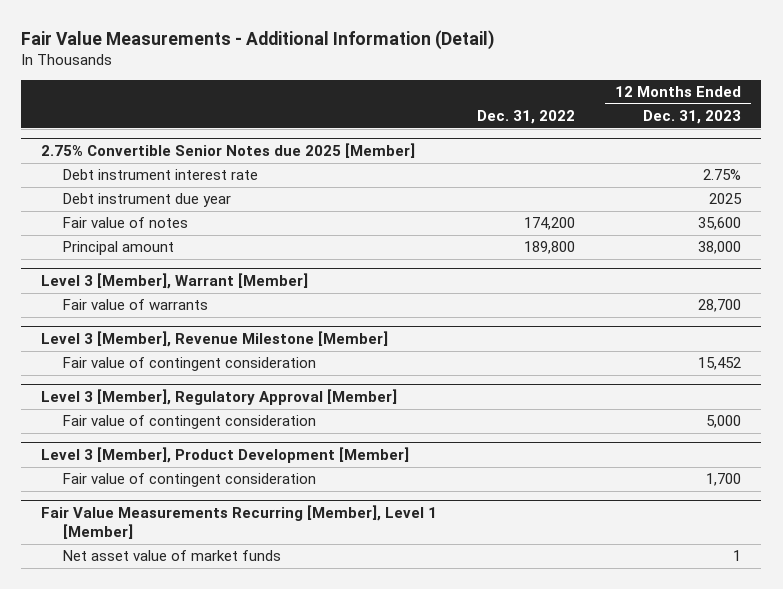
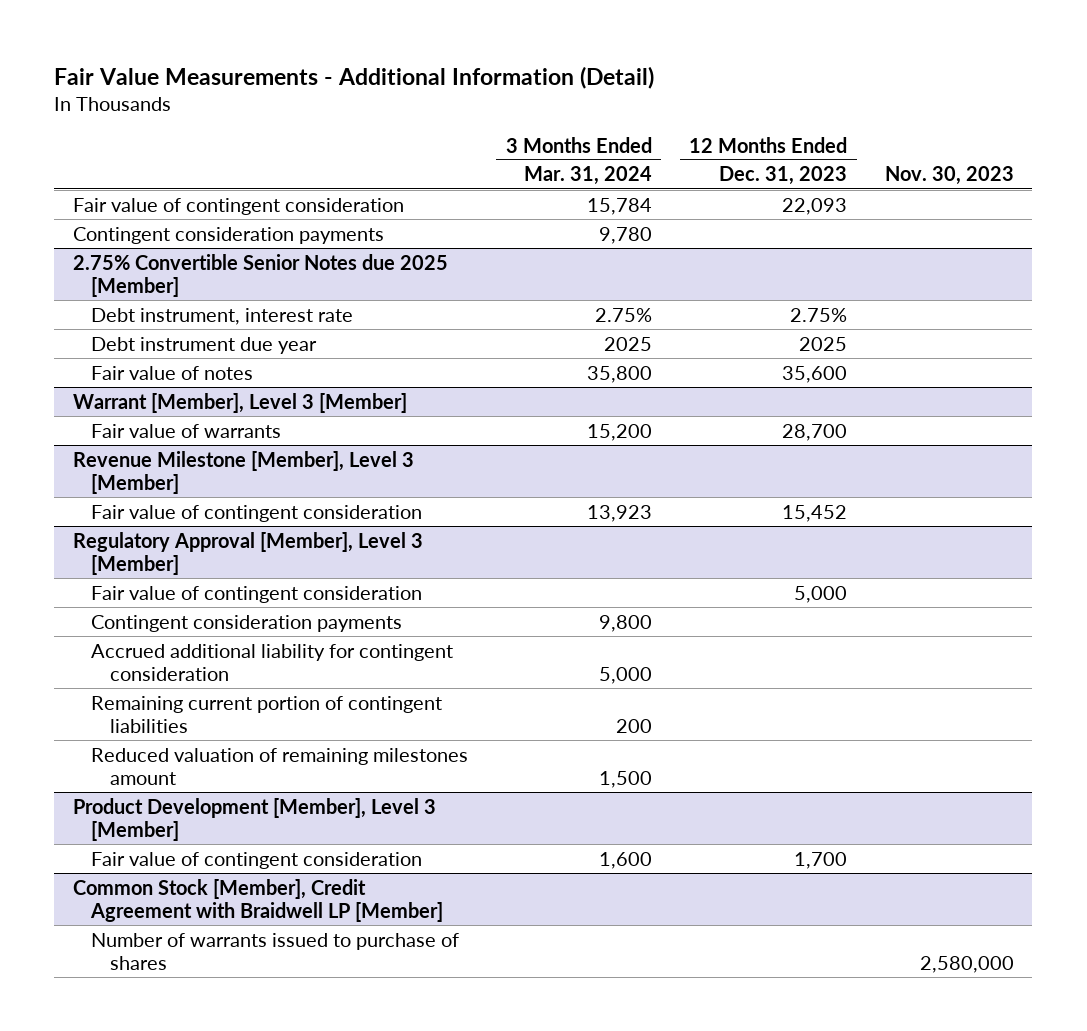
- | Dec. 31, 2022 | 12 Months Ended Dec. 31, 2023
+ | 3 Months Ended Mar. 31, 2024 | 12 Months Ended Dec. 31, 2023 | Nov. 30, 2023
+ Fair value of contingent consideration | 15,784 | 22,093 |
+ Contingent consideration payments | 9,780 | |
@ 2.75% Convertible Senior Notes due 2025 [Member]
- Debt instrument interest rate | | 2.75%
+ Debt instrument, interest rate | 2.75% | 2.75% |
- Principal amount | 189,800 | 38,000
- Level 3 [Member], Warrant [Member]
+ Warrant [Member], Level 3 [Member]
- Level 3 [Member], Revenue Milestone [Member]
+ Revenue Milestone [Member], Level 3 [Member]
- Level 3 [Member], Regulatory Approval [Member]
+ Regulatory Approval [Member], Level 3 [Member]
- Level 3 [Member], Product Development [Member]
+ Contingent consideration payments | 9,800 | |
+ Accrued additional liability for contingent consideration | 5,000 | |
+ Remaining current portion of contingent liabilities | 200 | |
+ Reduced valuation of remaining milestones amount | 1,500 | |
+ Product Development [Member], Level 3 [Member]
- Fair Value Measurements Recurring [Member], Level 1 [Member]
- Net asset value of market funds | | 1
+ Common Stock [Member], Credit Agreement with Braidwell LP [Member]
+ Number of warrants issued to purchase of shares | | | 2,580,000

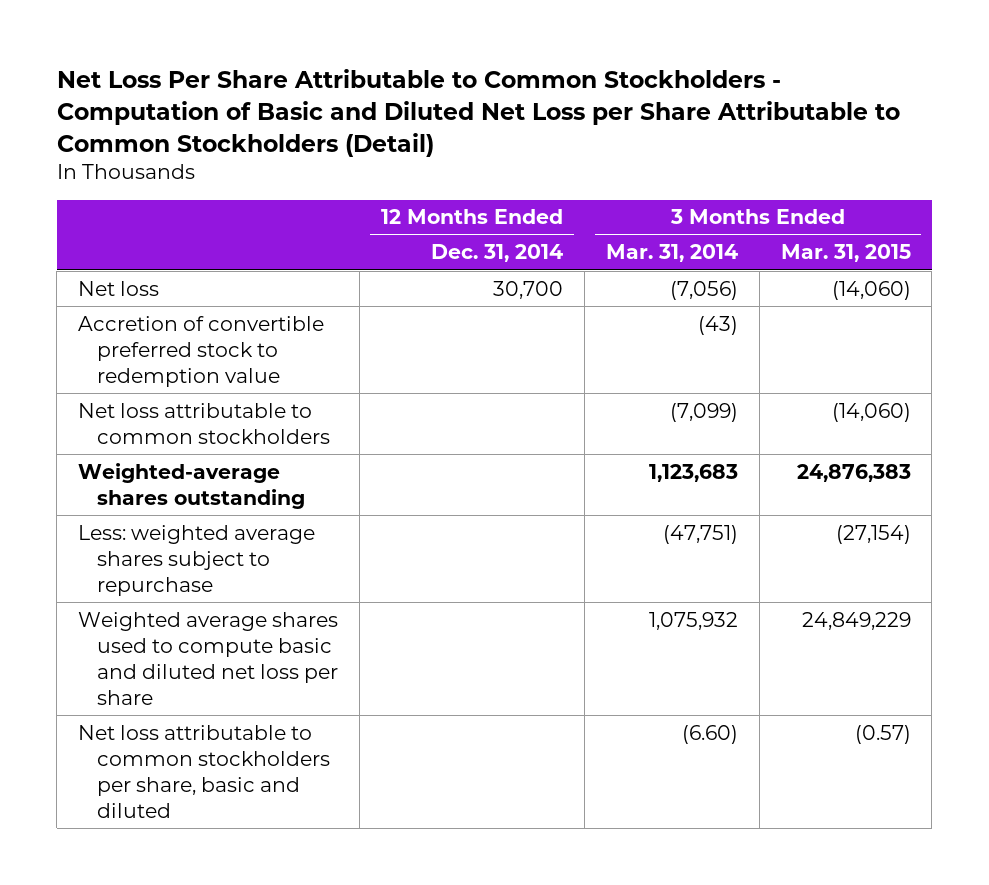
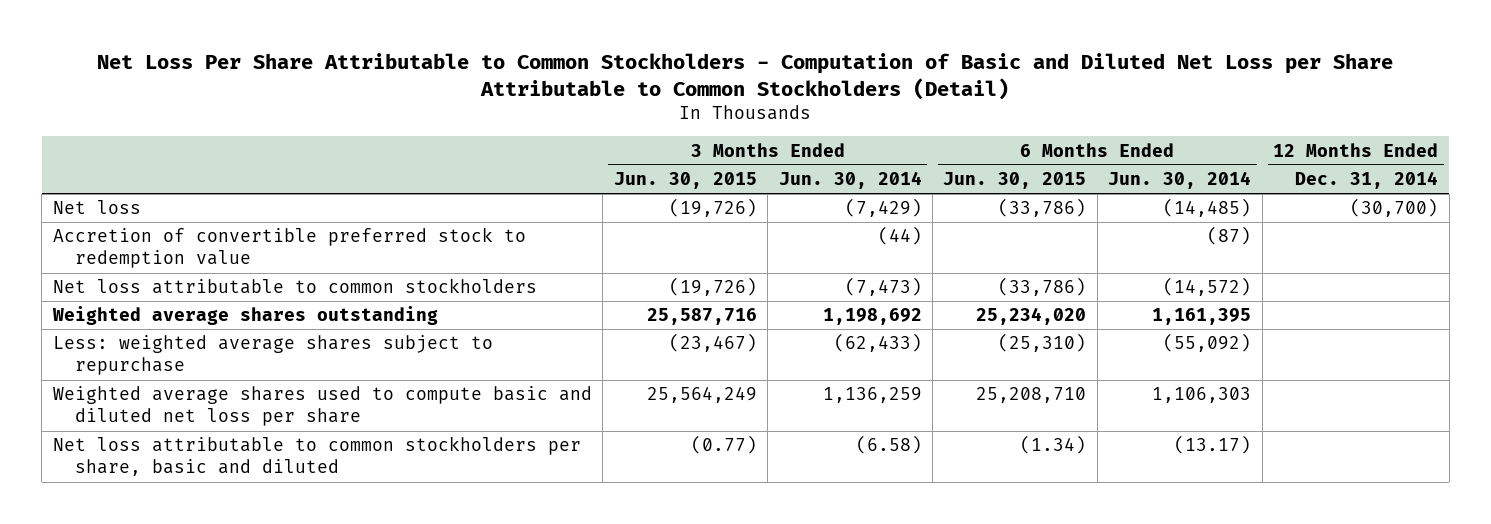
- | 12 Months Ended Dec. 31, 2014 | 3 Months Ended Mar. 31, 2014 | 3 Months Ended Mar. 31, 2015
+ | 3 Months Ended Jun. 30, 2015 | 3 Months Ended Jun. 30, 2014 | 6 Months Ended Jun. 30, 2015 | 6 Months Ended Jun. 30, 2014 | 12 Months Ended Dec. 31, 2014
- Net loss | 30,700 | (7,056) | (14,060)
+ Net loss | (19,726) | (7,429) | (33,786) | (14,485) | (30,700)
- Weighted-average shares outstanding | | 1,123,683 | 24,876,383
+ Weighted average shares outstanding | 25,587,716 | 1,198,692 | 25,234,020 | 1,161,395 |

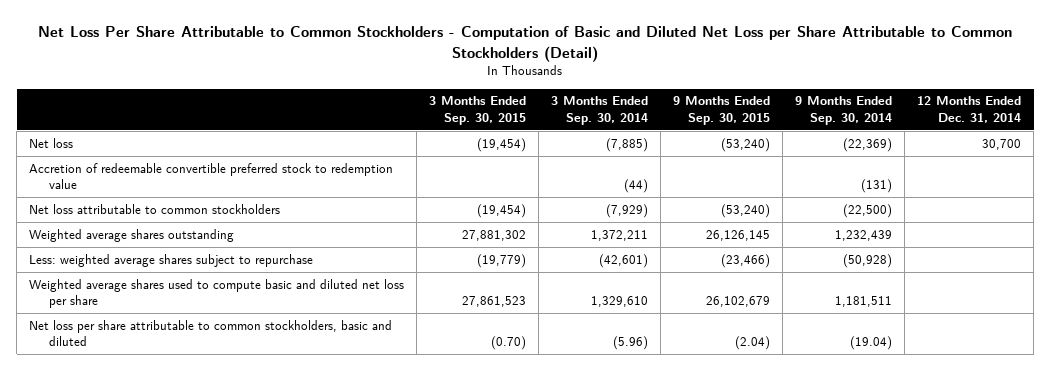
- | 3 Months Ended Jun. 30, 2015 | 3 Months Ended Jun. 30, 2014 | 6 Months Ended Jun. 30, 2015 | 6 Months Ended Jun. 30, 2014 | 12 Months Ended Dec. 31, 2014
+ | 3 Months Ended Sep. 30, 2015 | 3 Months Ended Sep. 30, 2014 | 9 Months Ended Sep. 30, 2015 | 9 Months Ended Sep. 30, 2014 | 12 Months Ended Dec. 31, 2014
- Net loss | (19,726) | (7,429) | (33,786) | (14,485) | (30,700)
- Accretion of convertible preferred stock to redemption value | | (44) | | (87) |
+ Net loss | (19,454) | (7,885) | (53,240) | (22,369) | 30,700
+ Accretion of redeemable convertible preferred stock to redemption value | | (44) | | (131) |
- Net loss attributable to common stockholders per share, basic and diluted | (0.77) | (6.58) | (1.34) | (13.17) |
+ Net loss per share attributable to common stockholders, basic and diluted | (0.70) | (5.96) | (2.04) | (19.04) |

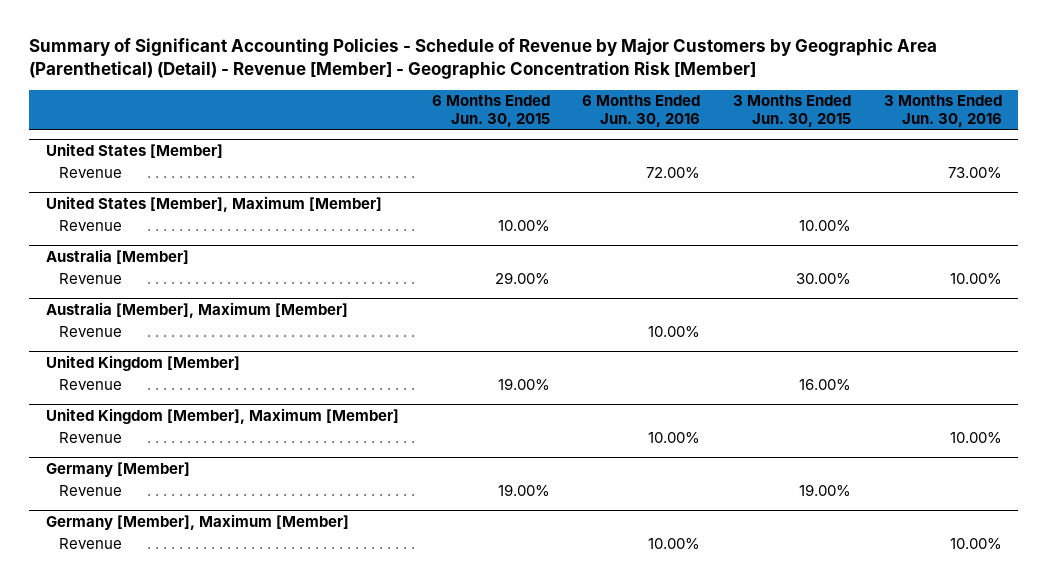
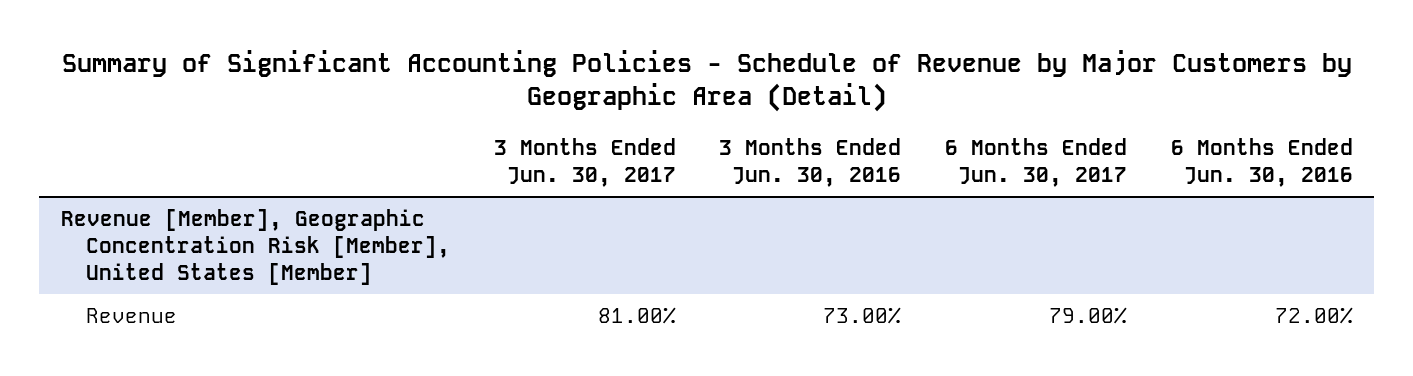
- Summary of Significant Accounting Policies - Schedule of Revenue by Major Customers by Geographic Area (Parenthetical) (Detail) - Revenue [Member] - Geographic Concentration Risk [Member]
+ Summary of Significant Accounting Policies - Schedule of Revenue by Major Customers by Geographic Area (Detail)
- | 6 Months Ended Jun. 30, 2015 | 6 Months Ended Jun. 30, 2016 | 3 Months Ended Jun. 30, 2015 | 3 Months Ended Jun. 30, 2016
+ | 3 Months Ended Jun. 30, 2017 | 3 Months Ended Jun. 30, 2016 | 6 Months Ended Jun. 30, 2017 | 6 Months Ended Jun. 30, 2016
- United States [Member]
+ Revenue [Member], Geographic Concentration Risk [Member], United States [Member]
- United States [Member], Maximum [Member]
- Revenue | 10.00% | | 10.00% |
- Australia [Member]
- Revenue | 29.00% | | 30.00% | 10.00%
- Australia [Member], Maximum [Member]
- Revenue | | 10.00% | |
- United Kingdom [Member]
- Revenue | 19.00% | | 16.00% |
- United Kingdom [Member], Maximum [Member]
- Revenue | | 10.00% | | 10.00%
- Germany [Member]
- Revenue | 19.00% | | 19.00% |
- Germany [Member], Maximum [Member]
- Revenue | | 10.00% | | 10.00%

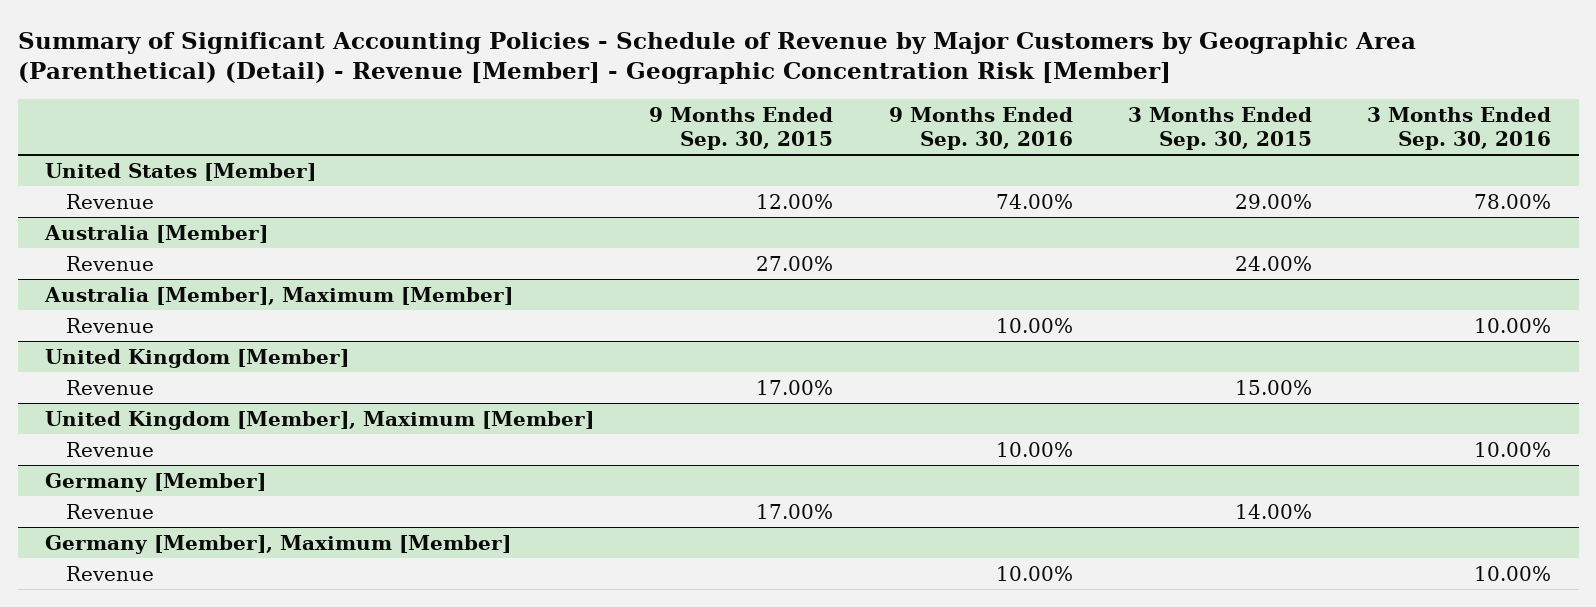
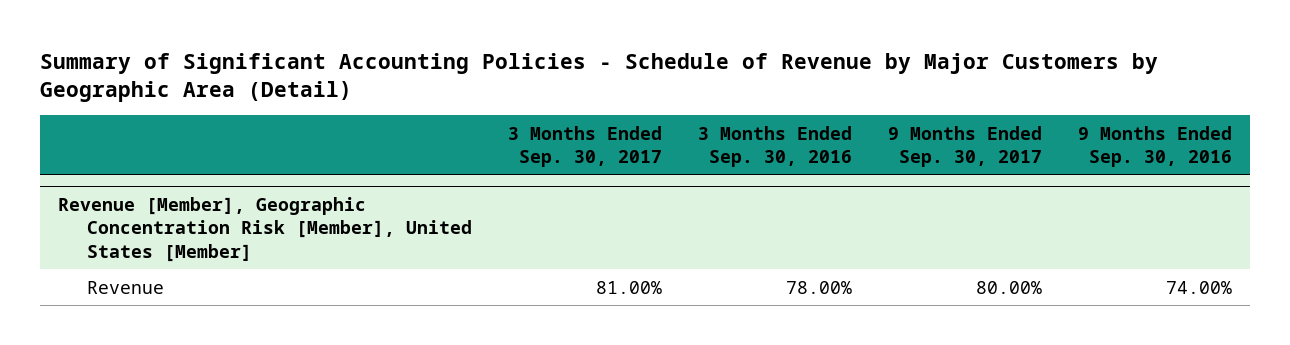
- Summary of Significant Accounting Policies - Schedule of Revenue by Major Customers by Geographic Area (Parenthetical) (Detail) - Revenue [Member] - Geographic Concentration Risk [Member]
+ Summary of Significant Accounting Policies - Schedule of Revenue by Major Customers by Geographic Area (Detail)
- | 9 Months Ended Sep. 30, 2015 | 9 Months Ended Sep. 30, 2016 | 3 Months Ended Sep. 30, 2015 | 3 Months Ended Sep. 30, 2016
+ | 3 Months Ended Sep. 30, 2017 | 3 Months Ended Sep. 30, 2016 | 9 Months Ended Sep. 30, 2017 | 9 Months Ended Sep. 30, 2016
- United States [Member]
+ Revenue [Member], Geographic Concentration Risk [Member], United States [Member]
- Australia [Member]
- Revenue | 27.00% | | 24.00% |
- Australia [Member], Maximum [Member]
- Revenue | | 10.00% | | 10.00%
- United Kingdom [Member]
- Revenue | 17.00% | | 15.00% |
- United Kingdom [Member], Maximum [Member]
- Revenue | | 10.00% | | 10.00%
- Germany [Member]
- Revenue | 17.00% | | 14.00% |
- Germany [Member], Maximum [Member]
- Revenue | | 10.00% | | 10.00%

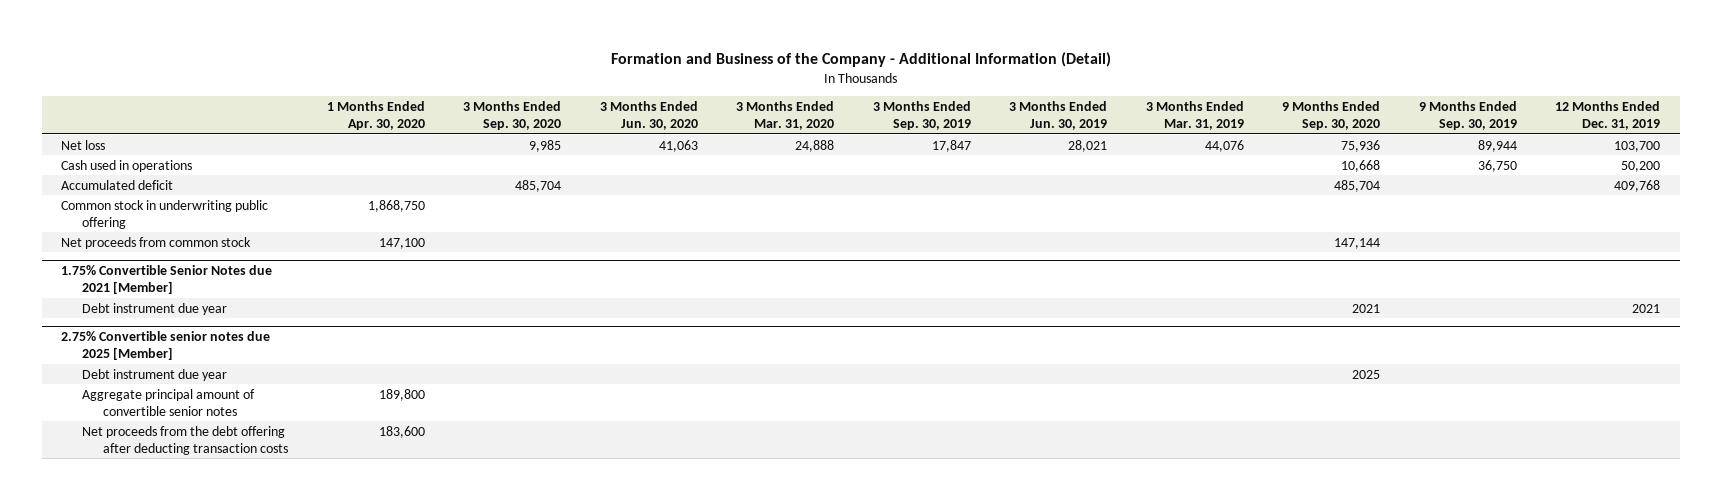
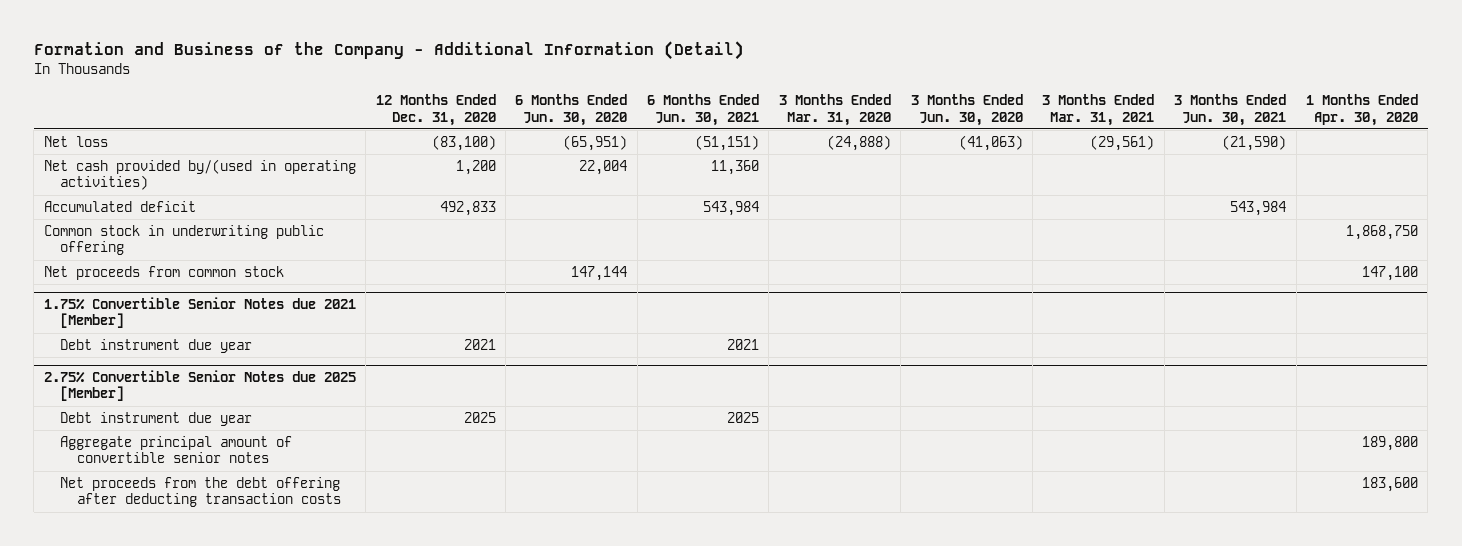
- | 1 Months Ended Apr. 30, 2020 | 3 Months Ended Sep. 30, 2020 | 3 Months Ended Jun. 30, 2020 | 3 Months Ended Mar. 31, 2020 | 3 Months Ended Sep. 30, 2019 | 3 Months Ended Jun. 30, 2019 | 3 Months Ended Mar. 31, 2019 | 9 Months Ended Sep. 30, 2020 | 9 Months Ended Sep. 30, 2019 | 12 Months Ended Dec. 31, 2019
+ | 12 Months Ended Dec. 31, 2020 | 6 Months Ended Jun. 30, 2020 | 6 Months Ended Jun. 30, 2021 | 3 Months Ended Mar. 31, 2020 | 3 Months Ended Jun. 30, 2020 | 3 Months Ended Mar. 31, 2021 | 3 Months Ended Jun. 30, 2021 | 1 Months Ended Apr. 30, 2020
- Net loss | | 9,985 | 41,063 | 24,888 | 17,847 | 28,021 | 44,076 | 75,936 | 89,944 | 103,700
- Cash used in operations | | | | | | | | 10,668 | 36,750 | 50,200
+ Net loss | (83,100) | (65,951) | (51,151) | (24,888) | (41,063) | (29,561) | (21,590) |
+ Net cash provided by/(used in operating activities) | 1,200 | 22,004 | 11,360 | | | | |
- 2.75% Convertible senior notes due 2025 [Member]
+ 2.75% Convertible Senior Notes due 2025 [Member]

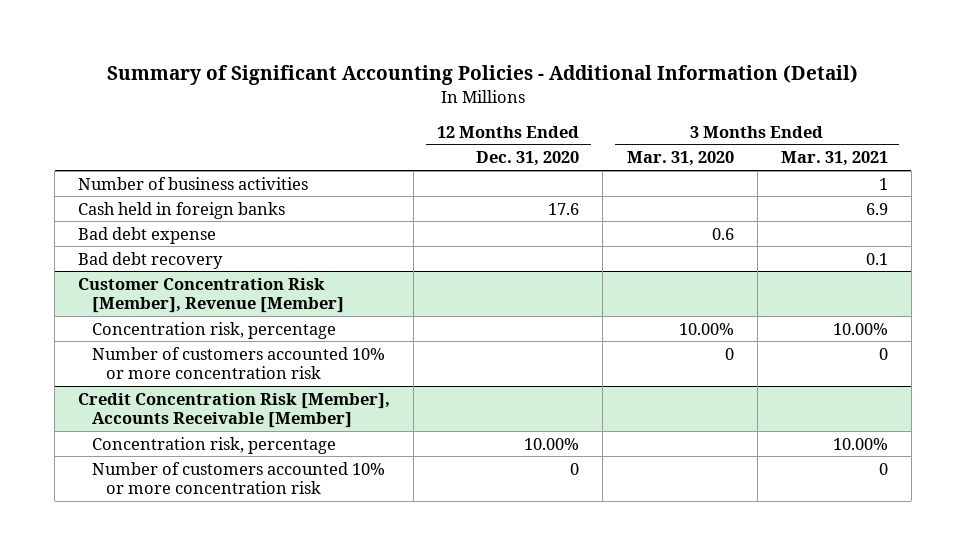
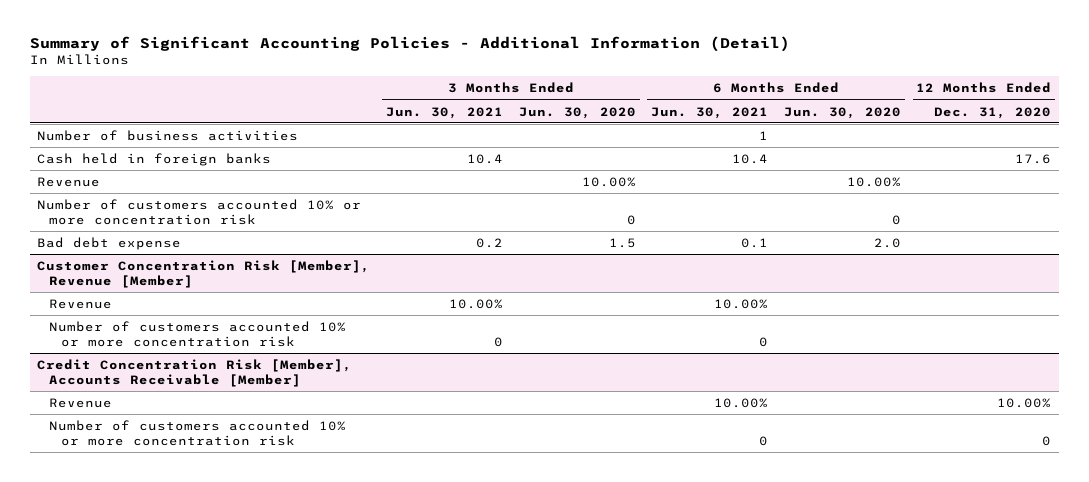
- | 12 Months Ended Dec. 31, 2020 | 3 Months Ended Mar. 31, 2020 | 3 Months Ended Mar. 31, 2021
+ | 3 Months Ended Jun. 30, 2021 | 3 Months Ended Jun. 30, 2020 | 6 Months Ended Jun. 30, 2021 | 6 Months Ended Jun. 30, 2020 | 12 Months Ended Dec. 31, 2020
+ Revenue | | 10.00% | | 10.00% |
+ Number of customers accounted 10% or more concentration risk | | 0 | | 0 |
- Bad debt recovery | | | 0.1
@ Customer Concentration Risk [Member], Revenue [Member]
- Concentration risk, percentage | | 10.00% | 10.00%
+ Revenue | 10.00% | | 10.00% | |
@ Credit Concentration Risk [Member], Accounts Receivable [Member]
- Concentration risk, percentage | 10.00% | | 10.00%
+ Revenue | | | 10.00% | | 10.00%

